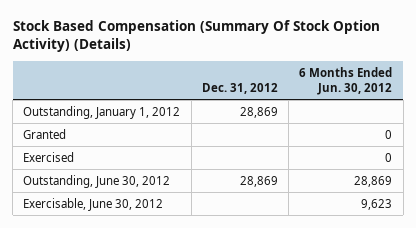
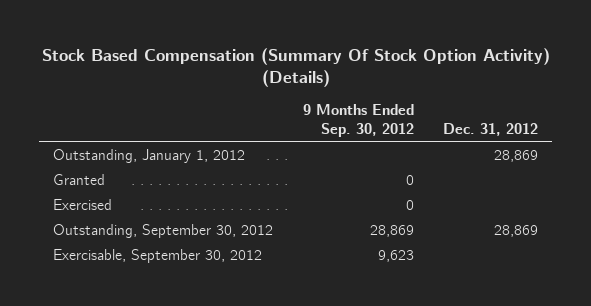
- | Dec. 31, 2012 | 6 Months Ended Jun. 30, 2012
+ | 9 Months Ended Sep. 30, 2012 | Dec. 31, 2012
- Outstanding, June 30, 2012 | 28,869 | 28,869
- Exercisable, June 30, 2012 | | 9,623
+ Outstanding, September 30, 2012 | 28,869 | 28,869
+ Exercisable, September 30, 2012 | 9,623 |

